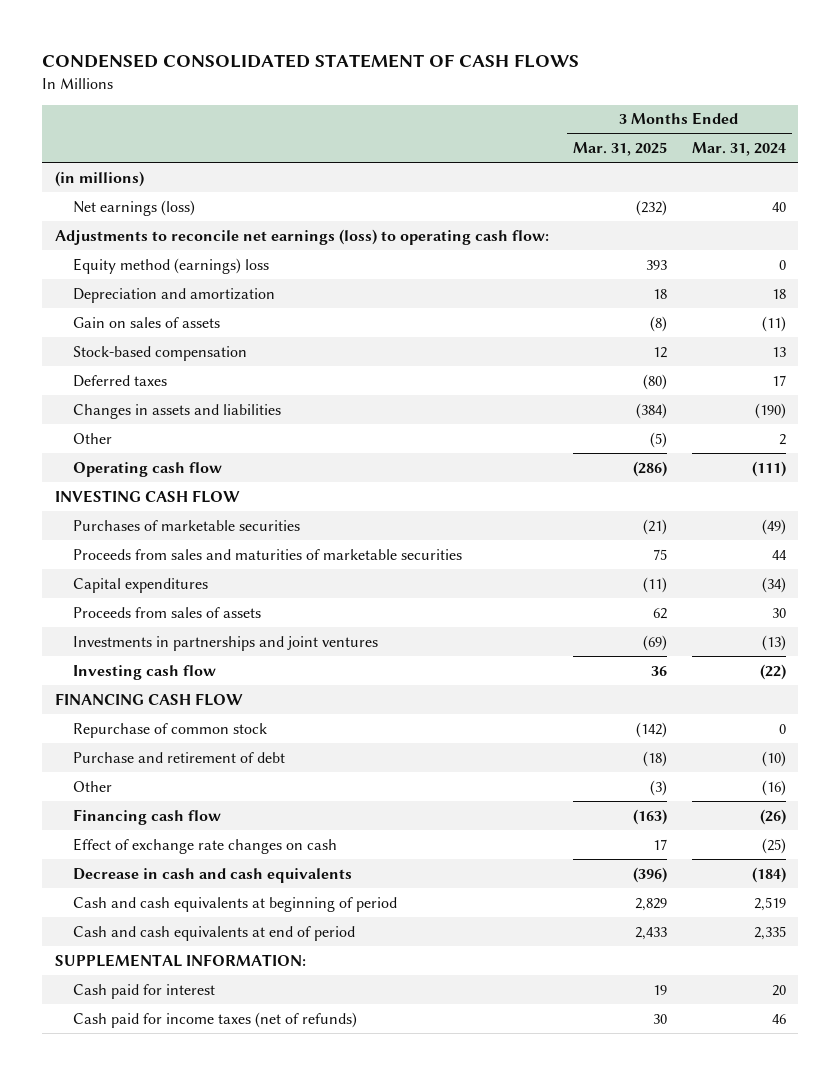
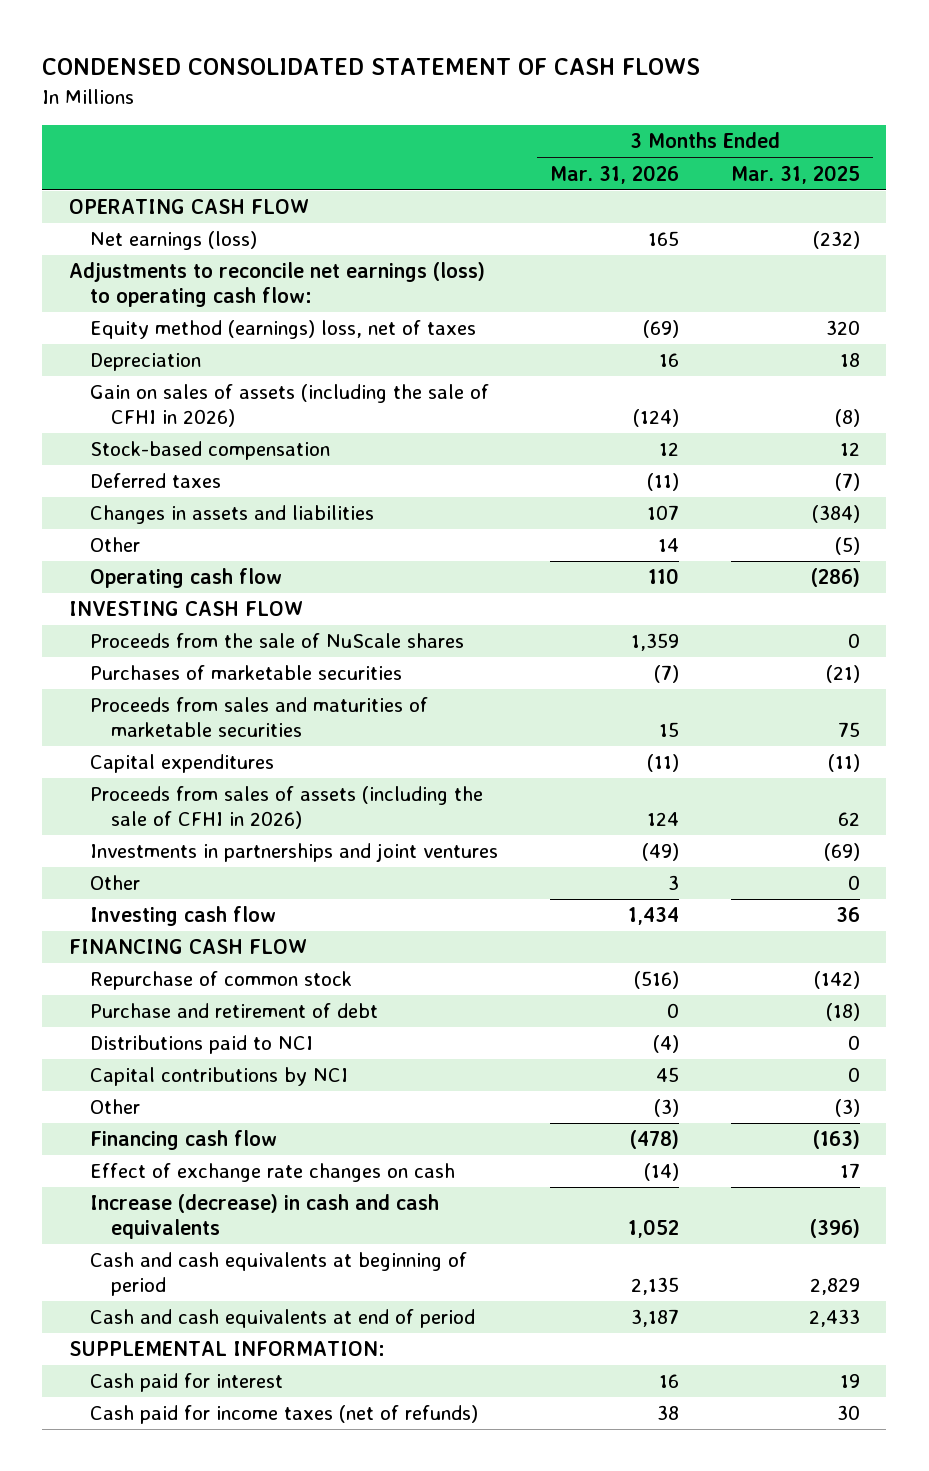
- | 3 Months Ended Mar. 31, 2025 | 3 Months Ended Mar. 31, 2024
+ | 3 Months Ended Mar. 31, 2026 | 3 Months Ended Mar. 31, 2025
- (in millions)
+ OPERATING CASH FLOW
- Equity method (earnings) loss | 393 | 0
- Depreciation and amortization | 18 | 18
- Gain on sales of assets | (8) | (11)
+ Equity method (earnings) loss, net of taxes | (69) | 320
+ Depreciation | 16 | 18
+ Gain on sales of assets (including the sale of CFHI in 2026) | (124) | (8)
- Deferred taxes | (80) | 17
+ Deferred taxes | (11) | (7)
+ Proceeds from the sale of NuScale shares | 1,359 | 0
- Proceeds from sales of assets | 62 | 30
+ Proceeds from sales of assets (including the sale of CFHI in 2026) | 124 | 62
+ Other | 3 | 0
+ Distributions paid to NCI | (4) | 0
+ Capital contributions by NCI | 45 | 0
- Decrease in cash and cash equivalents | (396) | (184)
+ Increase (decrease) in cash and cash equivalents | 1,052 | (396)

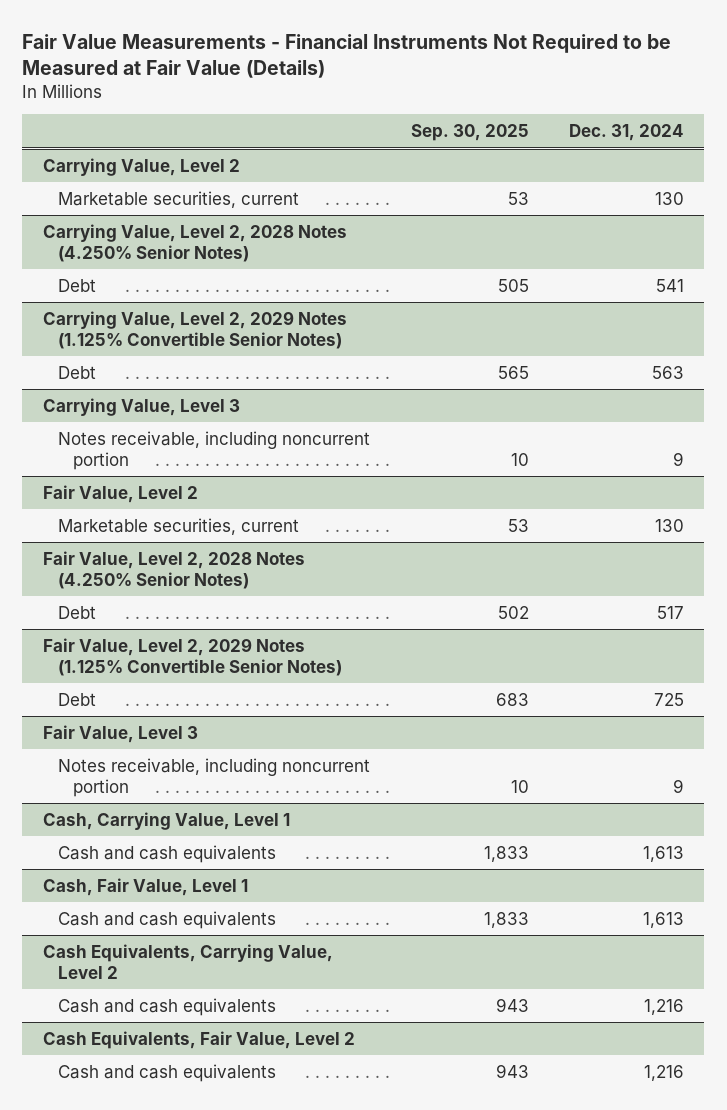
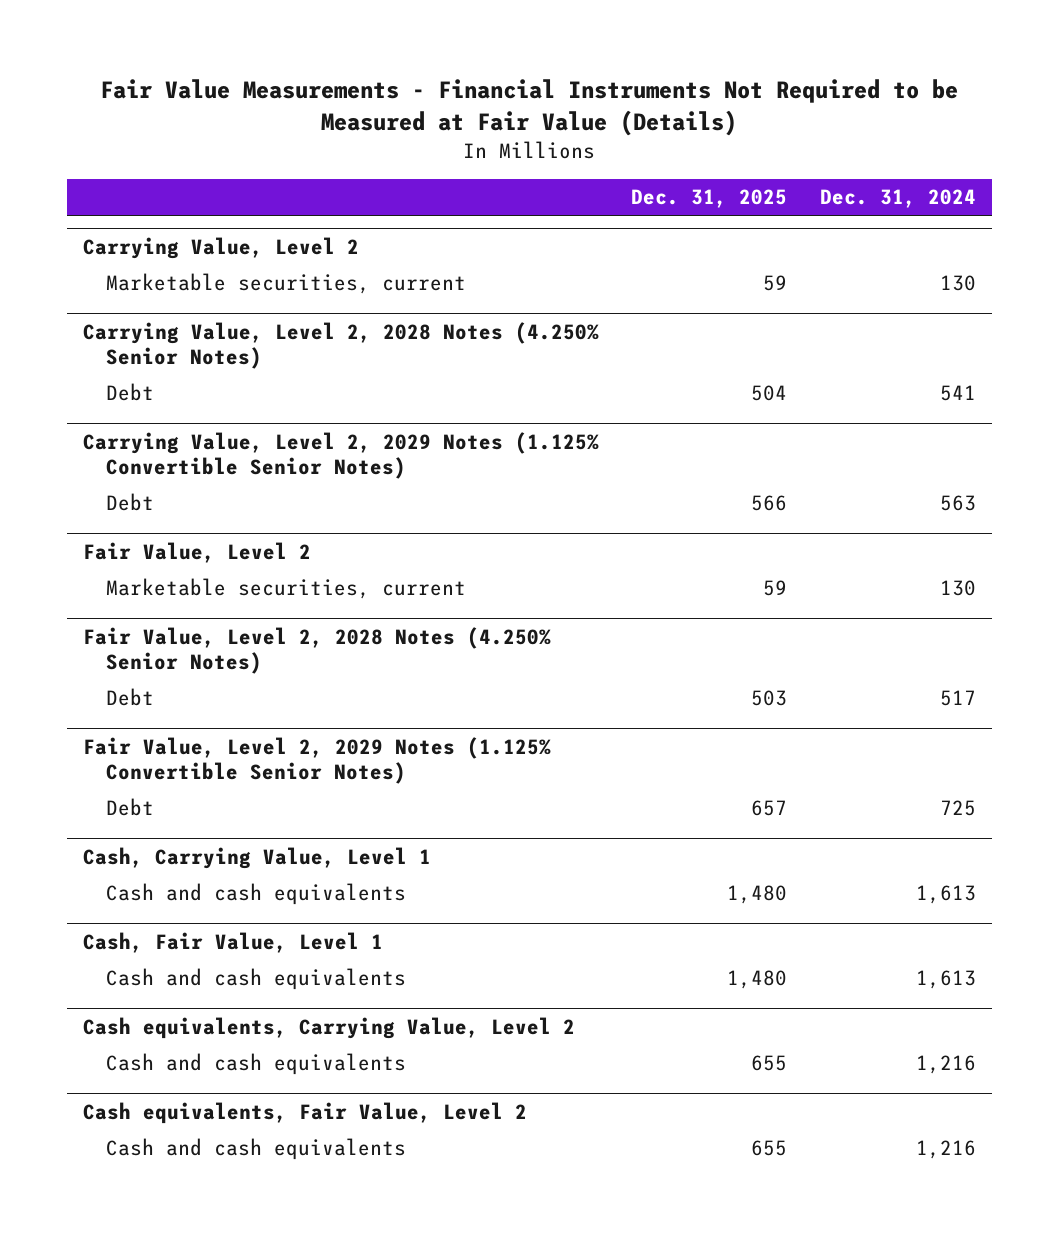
- | Sep. 30, 2025 | Dec. 31, 2024
+ | Dec. 31, 2025 | Dec. 31, 2024
- Carrying Value, Level 3
- Notes receivable, including noncurrent portion | 10 | 9
- Fair Value, Level 3
- Notes receivable, including noncurrent portion | 10 | 9
- Cash Equivalents, Carrying Value, Level 2
+ Cash equivalents, Carrying Value, Level 2
- Cash Equivalents, Fair Value, Level 2
+ Cash equivalents, Fair Value, Level 2

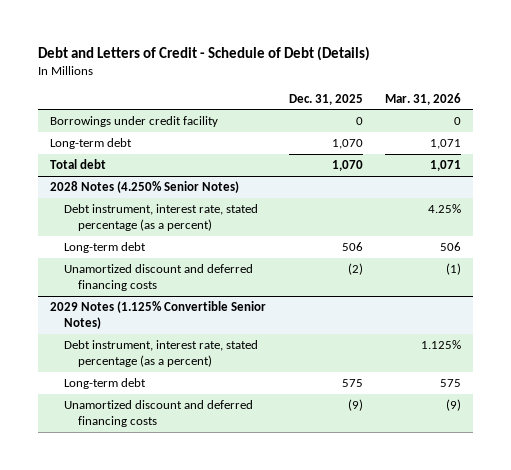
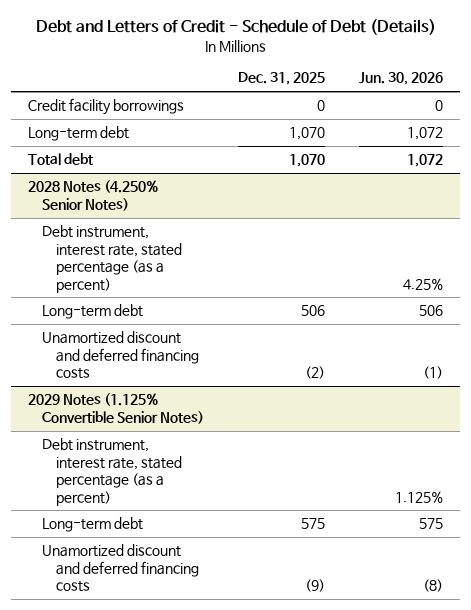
- | Dec. 31, 2025 | Mar. 31, 2026
+ | Dec. 31, 2025 | Jun. 30, 2026
- Borrowings under credit facility | 0 | 0
+ Credit facility borrowings | 0 | 0

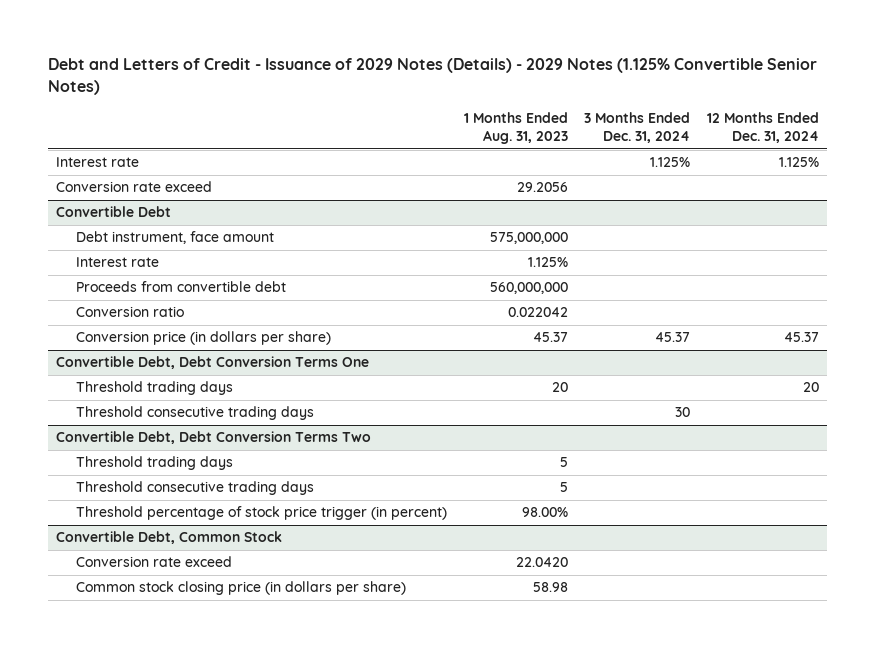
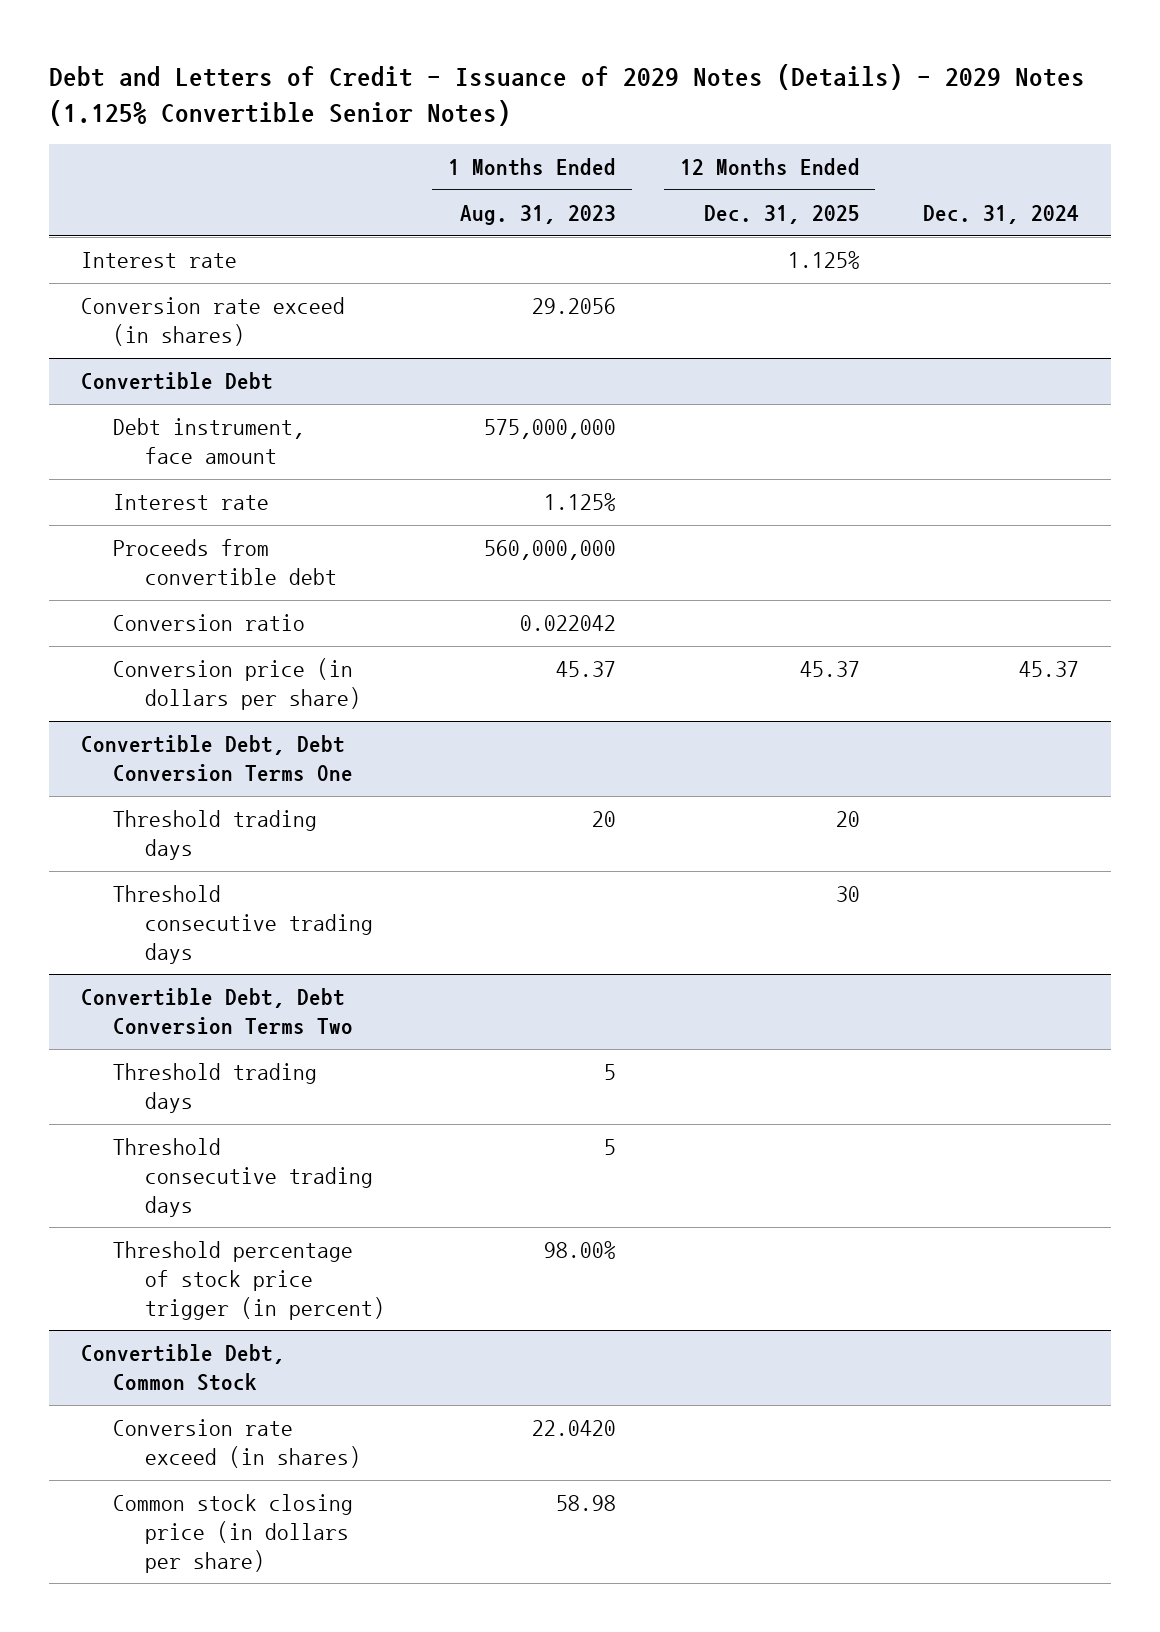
- | 1 Months Ended Aug. 31, 2023 | 3 Months Ended Dec. 31, 2024 | 12 Months Ended Dec. 31, 2024
+ | 1 Months Ended Aug. 31, 2023 | 12 Months Ended Dec. 31, 2025 | Dec. 31, 2024
- Conversion rate exceed | 29.2056 | |
+ Conversion rate exceed (in shares) | 29.2056 | |
@ Convertible Debt, Common Stock
- Conversion rate exceed | 22.0420 | |
+ Conversion rate exceed (in shares) | 22.0420 | |

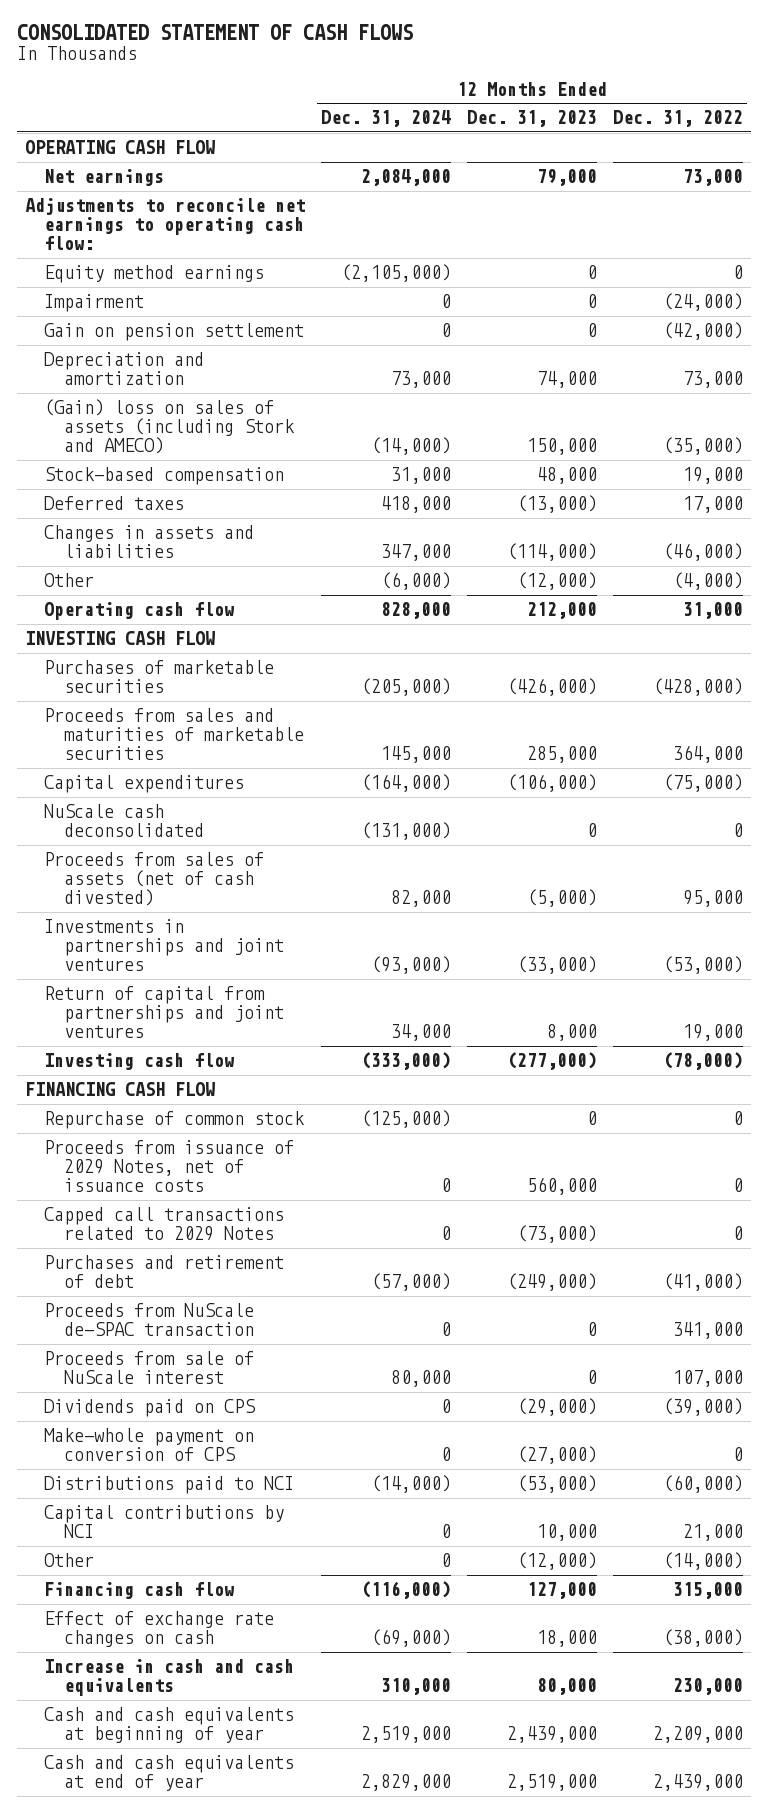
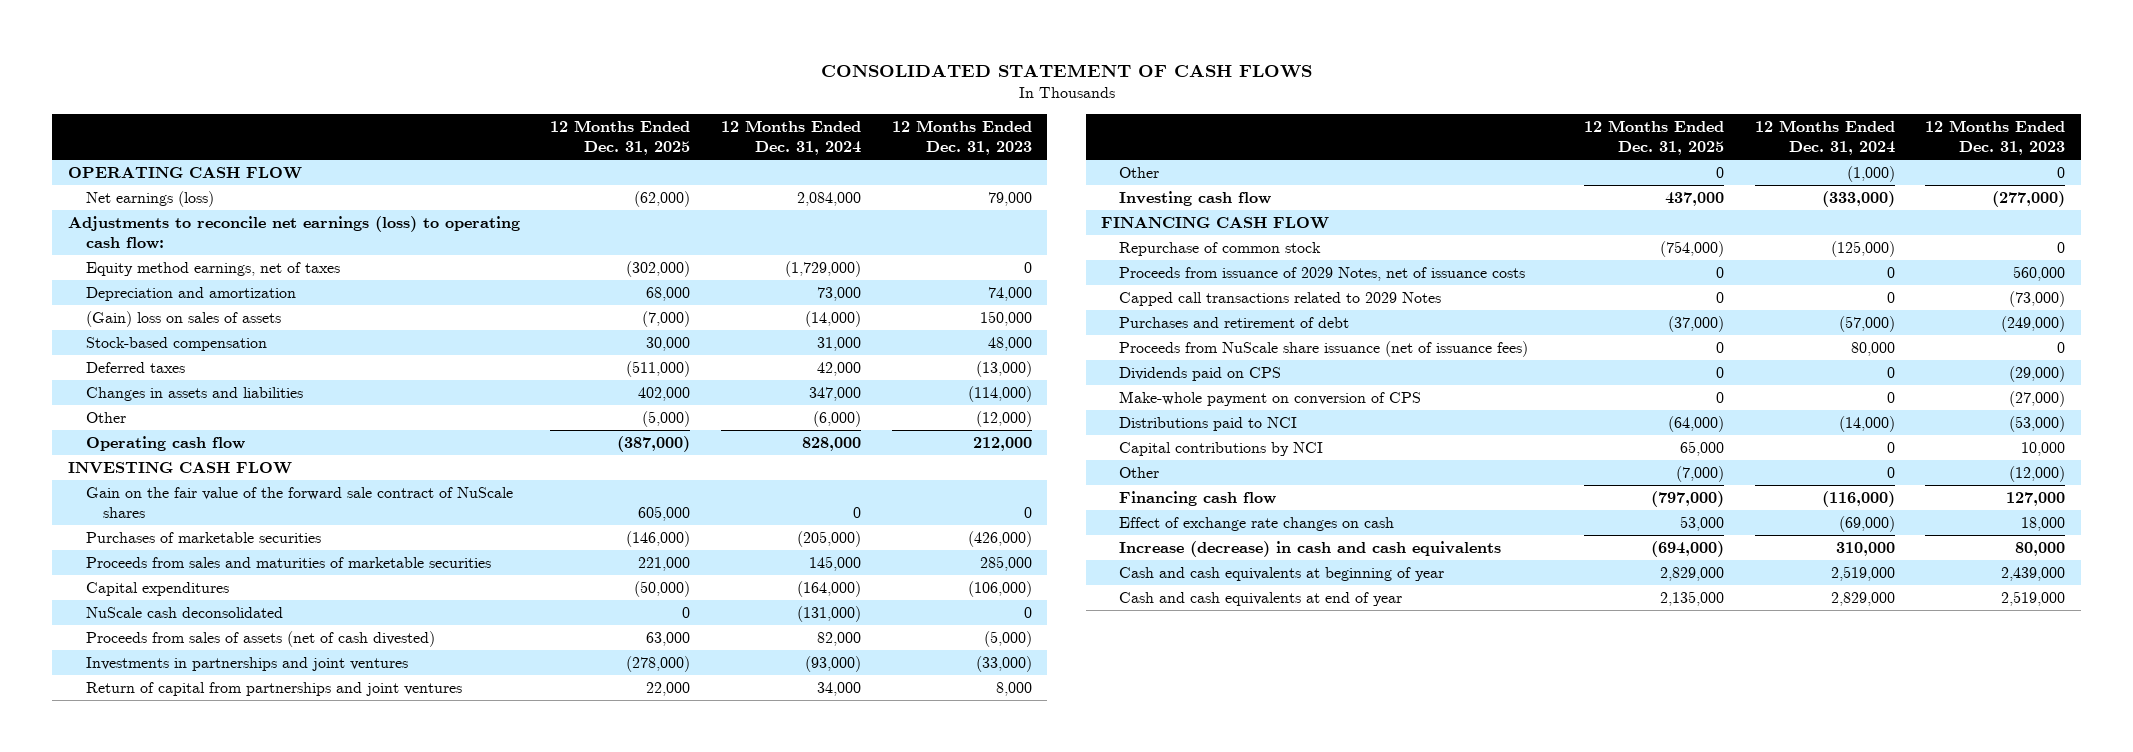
- | 12 Months Ended Dec. 31, 2024 | 12 Months Ended Dec. 31, 2023 | 12 Months Ended Dec. 31, 2022
+ | 12 Months Ended Dec. 31, 2025 | 12 Months Ended Dec. 31, 2024 | 12 Months Ended Dec. 31, 2023
- Net earnings | 2,084,000 | 79,000 | 73,000
- Adjustments to reconcile net earnings to operating cash flow:
- Equity method earnings | (2,105,000) | 0 | 0
- Impairment | 0 | 0 | (24,000)
- Gain on pension settlement | 0 | 0 | (42,000)
+ Net earnings (loss) | (62,000) | 2,084,000 | 79,000
+ Adjustments to reconcile net earnings (loss) to operating cash flow:
+ Equity method earnings, net of taxes | (302,000) | (1,729,000) | 0
- (Gain) loss on sales of assets (including Stork and AMECO) | (14,000) | 150,000 | (35,000)
+ (Gain) loss on sales of assets | (7,000) | (14,000) | 150,000
- Deferred taxes | 418,000 | (13,000) | 17,000
+ Deferred taxes | (511,000) | 42,000 | (13,000)
+ Gain on the fair value of the forward sale contract of NuScale shares | 605,000 | 0 | 0
+ Other | 0 | (1,000) | 0
- Proceeds from NuScale de-SPAC transaction | 0 | 0 | 341,000
- Proceeds from sale of NuScale interest | 80,000 | 0 | 107,000
+ Proceeds from NuScale share issuance (net of issuance fees) | 0 | 80,000 | 0
- Increase in cash and cash equivalents | 310,000 | 80,000 | 230,000
+ Increase (decrease) in cash and cash equivalents | (694,000) | 310,000 | 80,000

